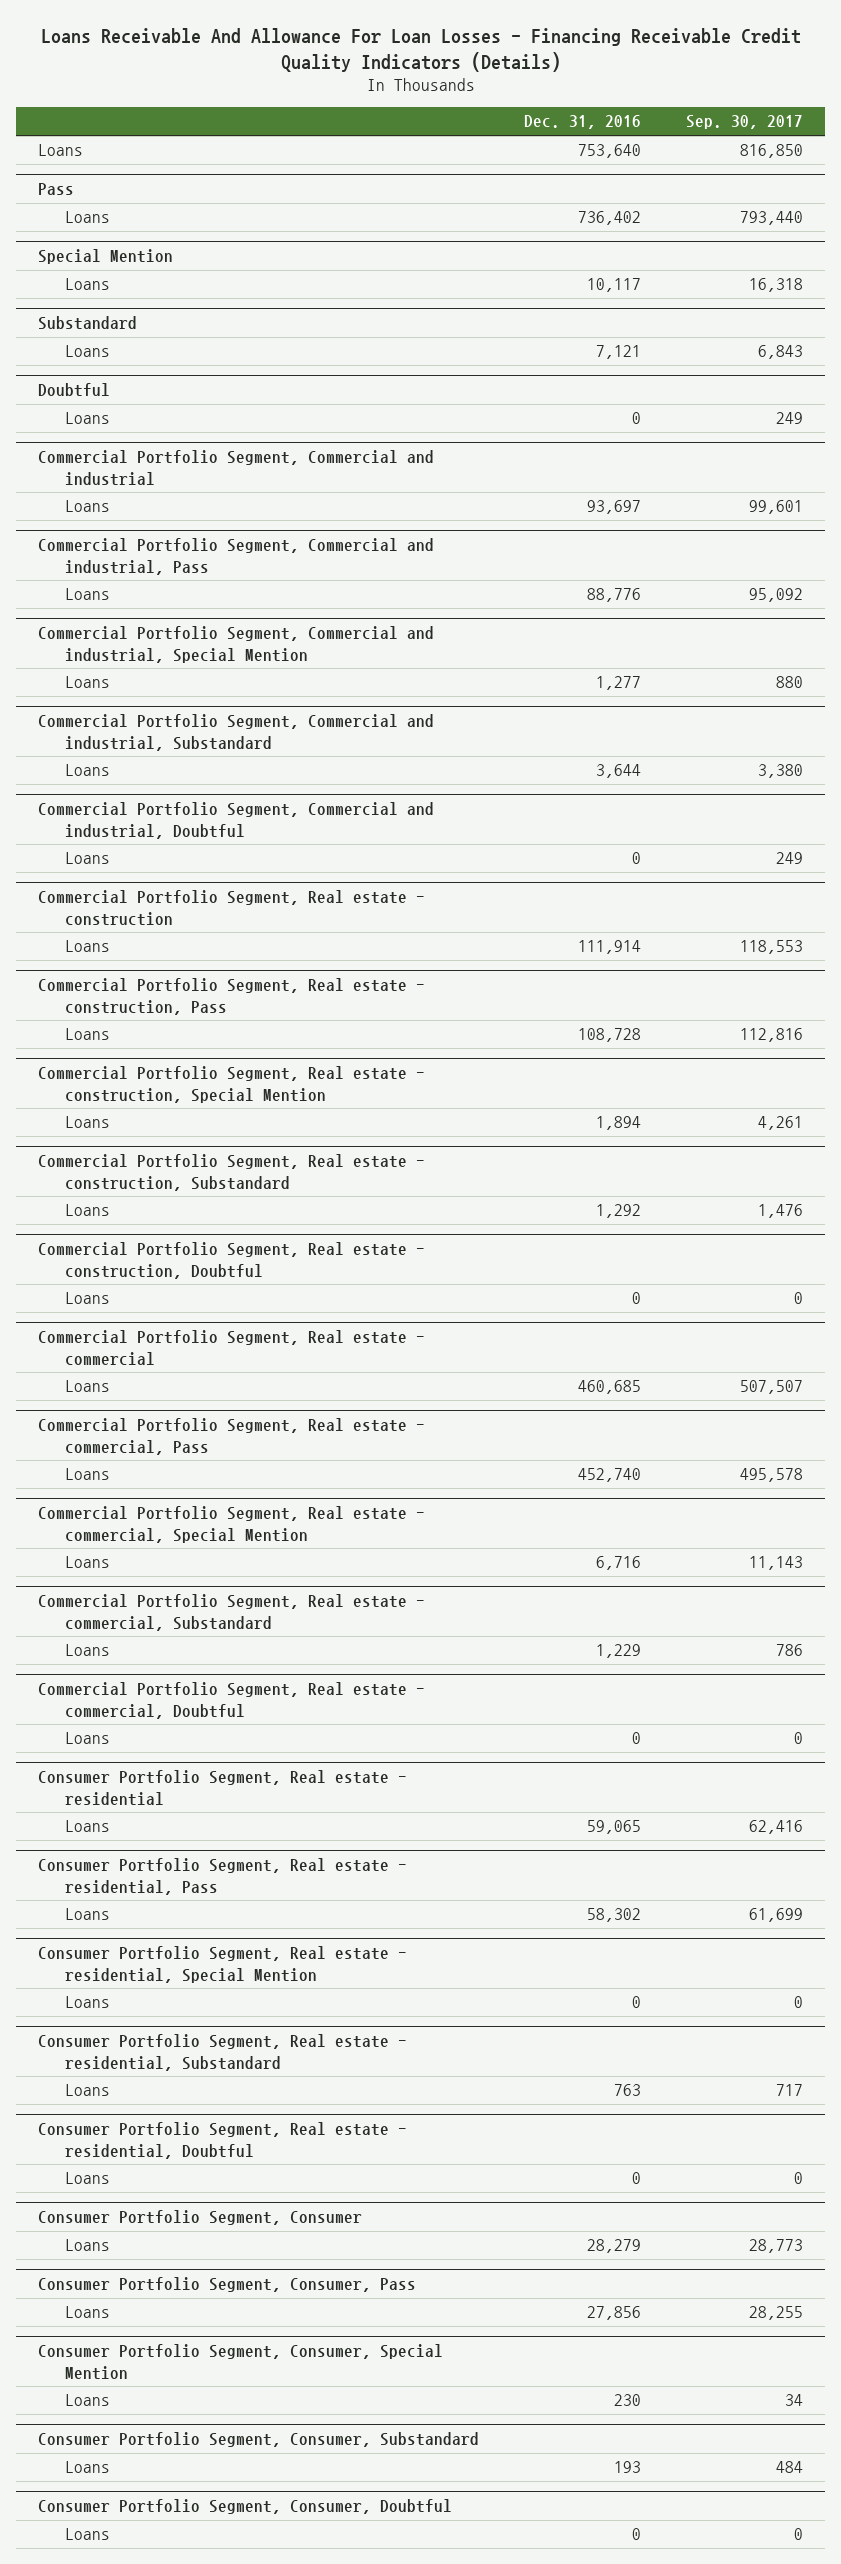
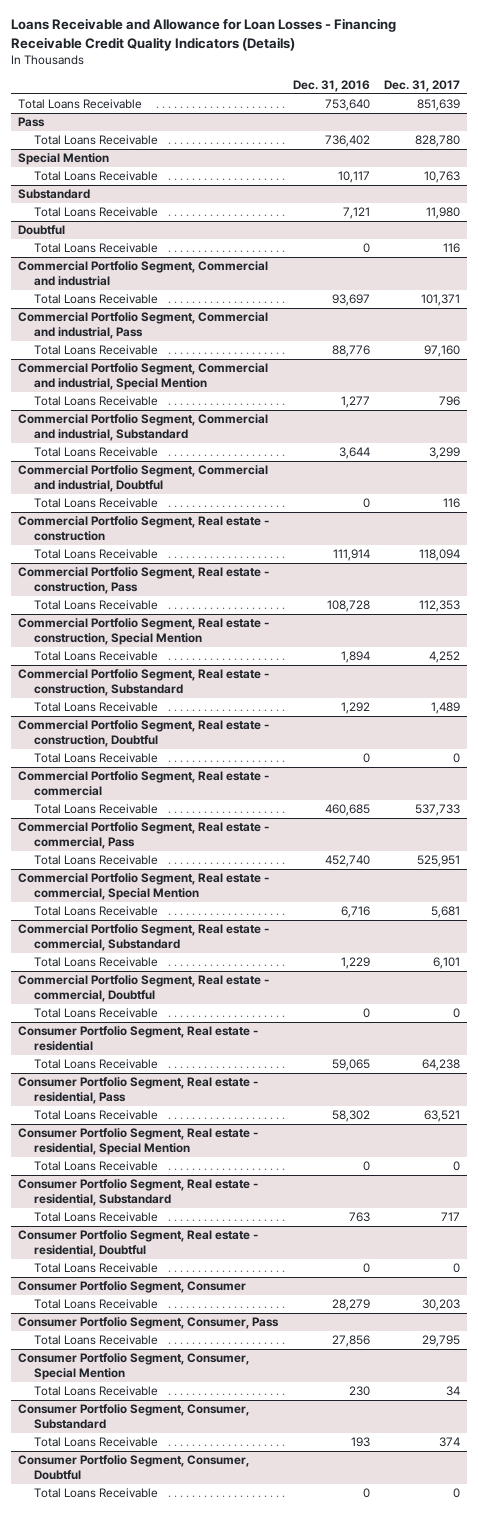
- Loans Receivable And Allowance For Loan Losses - Financing Receivable Credit Quality Indicators (Details)
+ Loans Receivable and Allowance for Loan Losses - Financing Receivable Credit Quality Indicators (Details)
- | Dec. 31, 2016 | Sep. 30, 2017
+ | Dec. 31, 2016 | Dec. 31, 2017
- Loans | 753,640 | 816,850
+ Total Loans Receivable | 753,640 | 851,639
@ Pass
- Loans | 736,402 | 793,440
+ Total Loans Receivable | 736,402 | 828,780
@ Special Mention
- Loans | 10,117 | 16,318
+ Total Loans Receivable | 10,117 | 10,763
@ Substandard
- Loans | 7,121 | 6,843
+ Total Loans Receivable | 7,121 | 11,980
@ Doubtful
- Loans | 0 | 249
+ Total Loans Receivable | 0 | 116
@ Commercial Portfolio Segment, Commercial and industrial
- Loans | 93,697 | 99,601
+ Total Loans Receivable | 93,697 | 101,371
@ Commercial Portfolio Segment, Commercial and industrial, Pass
- Loans | 88,776 | 95,092
+ Total Loans Receivable | 88,776 | 97,160
@ Commercial Portfolio Segment, Commercial and industrial, Special Mention
- Loans | 1,277 | 880
+ Total Loans Receivable | 1,277 | 796
@ Commercial Portfolio Segment, Commercial and industrial, Substandard
- Loans | 3,644 | 3,380
+ Total Loans Receivable | 3,644 | 3,299
@ Commercial Portfolio Segment, Commercial and industrial, Doubtful
- Loans | 0 | 249
+ Total Loans Receivable | 0 | 116
@ Commercial Portfolio Segment, Real estate - construction
- Loans | 111,914 | 118,553
+ Total Loans Receivable | 111,914 | 118,094
@ Commercial Portfolio Segment, Real estate - construction, Pass
- Loans | 108,728 | 112,816
+ Total Loans Receivable | 108,728 | 112,353
@ Commercial Portfolio Segment, Real estate - construction, Special Mention
- Loans | 1,894 | 4,261
+ Total Loans Receivable | 1,894 | 4,252
@ Commercial Portfolio Segment, Real estate - construction, Substandard
- Loans | 1,292 | 1,476
+ Total Loans Receivable | 1,292 | 1,489
@ Commercial Portfolio Segment, Real estate - construction, Doubtful
- Loans | 0 | 0
+ Total Loans Receivable | 0 | 0
@ Commercial Portfolio Segment, Real estate - commercial
- Loans | 460,685 | 507,507
+ Total Loans Receivable | 460,685 | 537,733
@ Commercial Portfolio Segment, Real estate - commercial, Pass
- Loans | 452,740 | 495,578
+ Total Loans Receivable | 452,740 | 525,951
@ Commercial Portfolio Segment, Real estate - commercial, Special Mention
- Loans | 6,716 | 11,143
+ Total Loans Receivable | 6,716 | 5,681
@ Commercial Portfolio Segment, Real estate - commercial, Substandard
- Loans | 1,229 | 786
+ Total Loans Receivable | 1,229 | 6,101
@ Commercial Portfolio Segment, Real estate - commercial, Doubtful
- Loans | 0 | 0
+ Total Loans Receivable | 0 | 0
@ Consumer Portfolio Segment, Real estate - residential
- Loans | 59,065 | 62,416
+ Total Loans Receivable | 59,065 | 64,238
@ Consumer Portfolio Segment, Real estate - residential, Pass
- Loans | 58,302 | 61,699
+ Total Loans Receivable | 58,302 | 63,521
@ Consumer Portfolio Segment, Real estate - residential, Special Mention
- Loans | 0 | 0
+ Total Loans Receivable | 0 | 0
@ Consumer Portfolio Segment, Real estate - residential, Substandard
- Loans | 763 | 717
+ Total Loans Receivable | 763 | 717
@ Consumer Portfolio Segment, Real estate - residential, Doubtful
- Loans | 0 | 0
+ Total Loans Receivable | 0 | 0
@ Consumer Portfolio Segment, Consumer
- Loans | 28,279 | 28,773
+ Total Loans Receivable | 28,279 | 30,203
@ Consumer Portfolio Segment, Consumer, Pass
- Loans | 27,856 | 28,255
+ Total Loans Receivable | 27,856 | 29,795
@ Consumer Portfolio Segment, Consumer, Special Mention
- Loans | 230 | 34
+ Total Loans Receivable | 230 | 34
@ Consumer Portfolio Segment, Consumer, Substandard
- Loans | 193 | 484
+ Total Loans Receivable | 193 | 374
@ Consumer Portfolio Segment, Consumer, Doubtful
- Loans | 0 | 0
+ Total Loans Receivable | 0 | 0

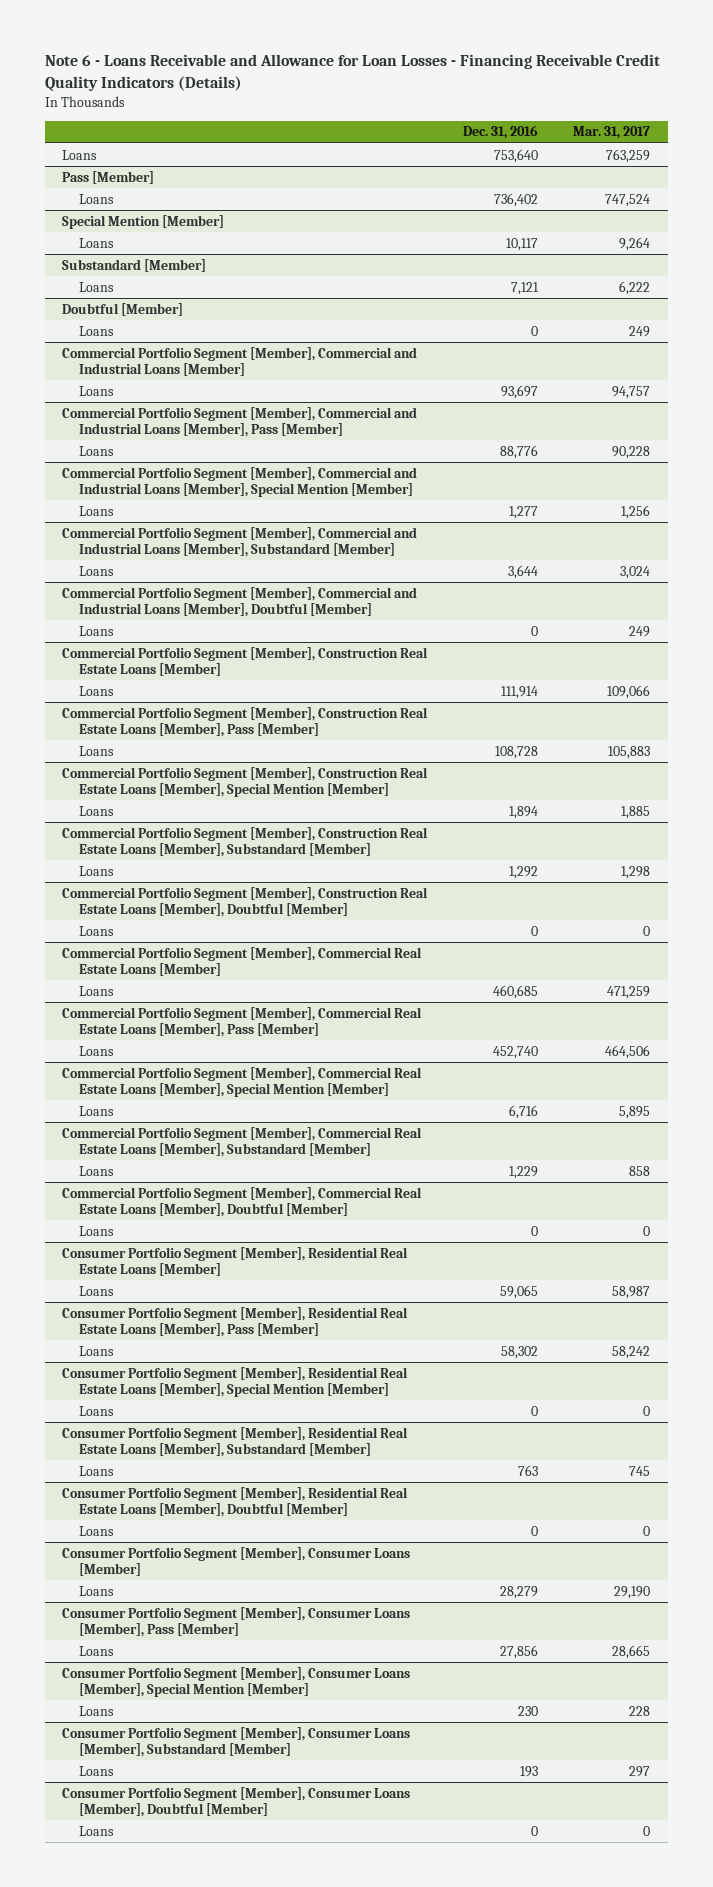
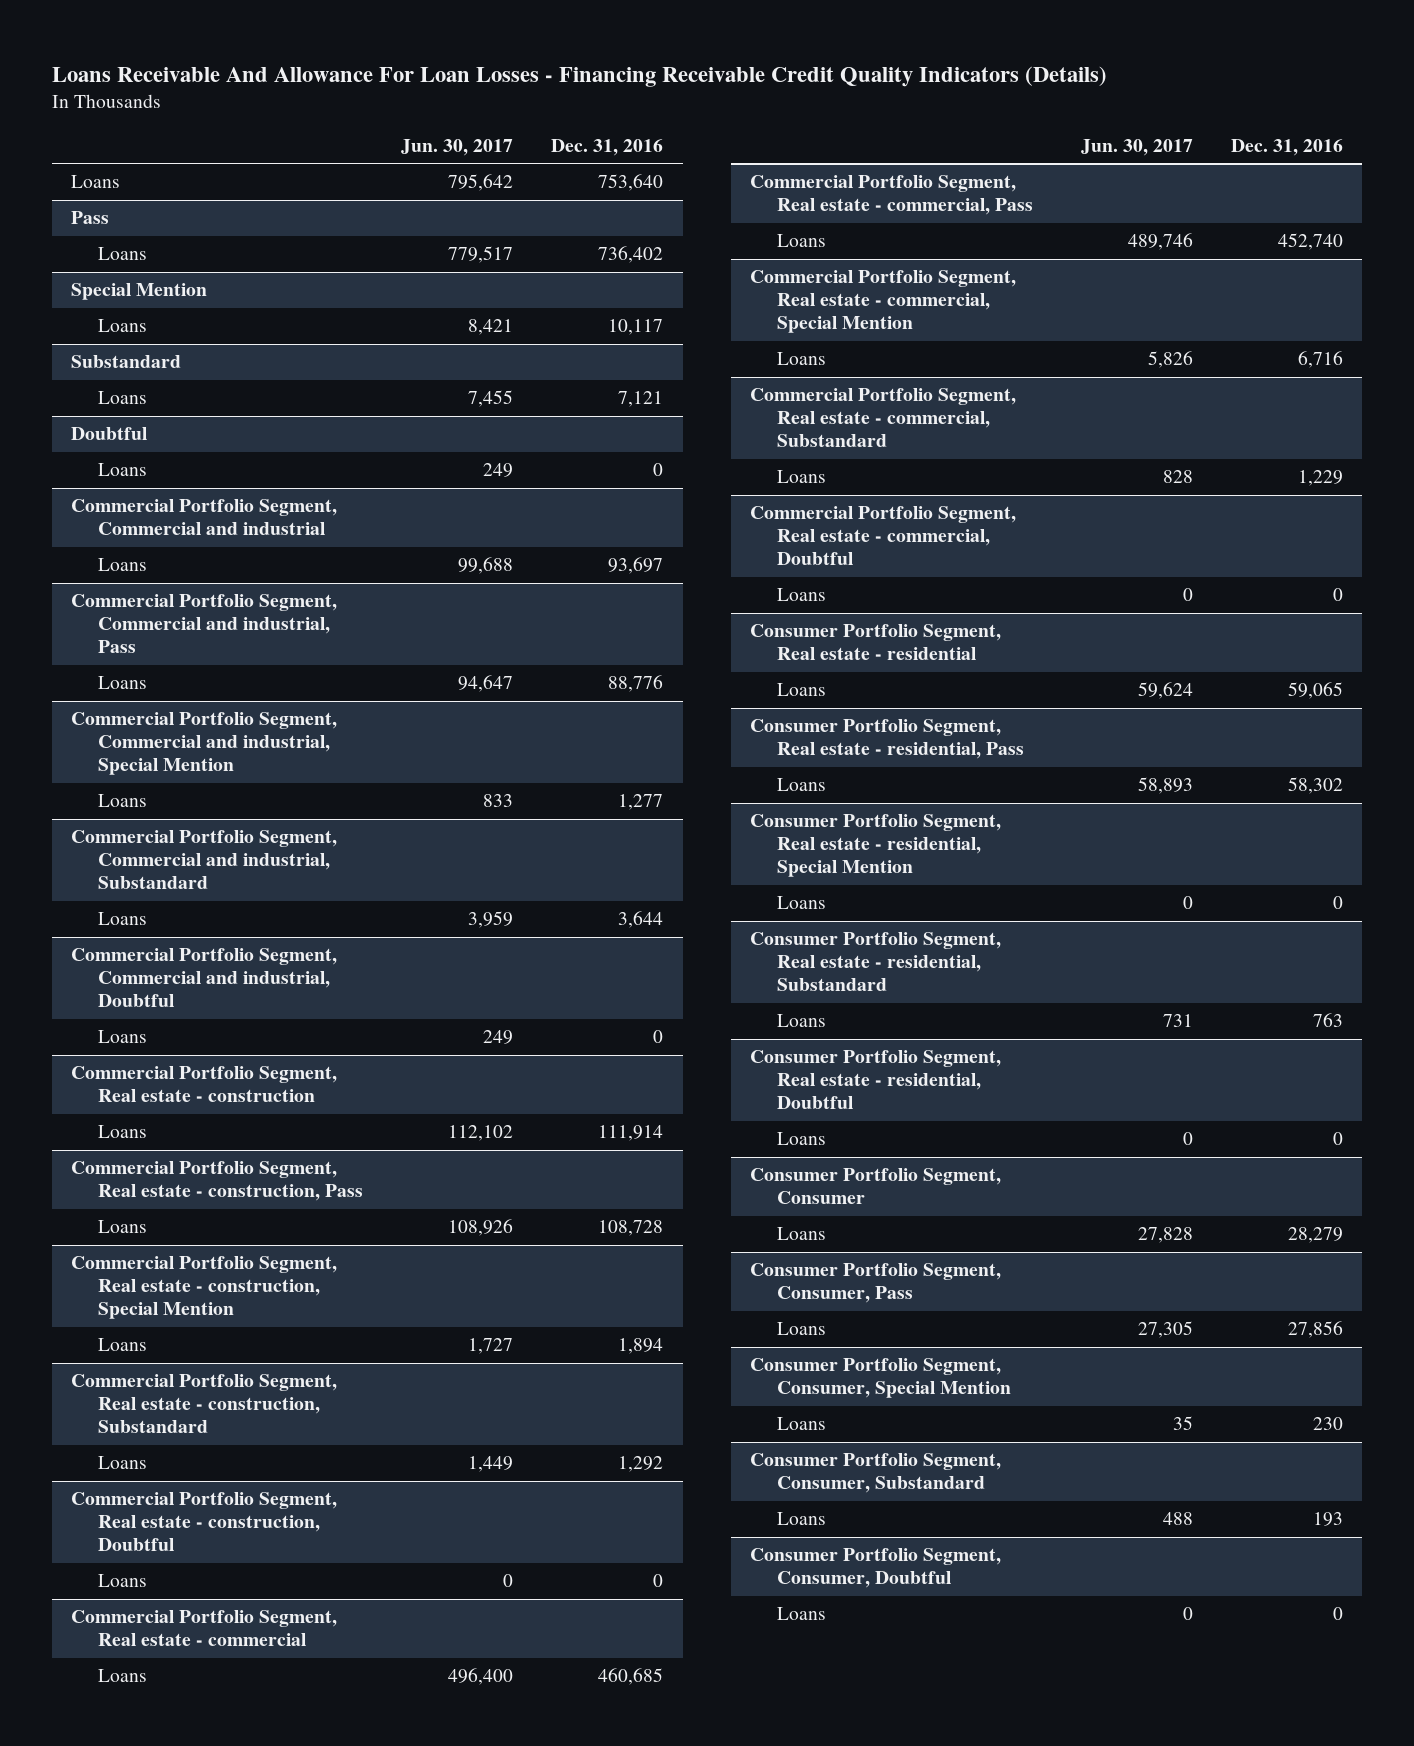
- Note 6 - Loans Receivable and Allowance for Loan Losses - Financing Receivable Credit Quality Indicators (Details)
+ Loans Receivable And Allowance For Loan Losses - Financing Receivable Credit Quality Indicators (Details)
- | Dec. 31, 2016 | Mar. 31, 2017
+ | Jun. 30, 2017 | Dec. 31, 2016
- Pass [Member]
+ Pass
- Special Mention [Member]
+ Special Mention
- Substandard [Member]
+ Substandard
- Doubtful [Member]
+ Doubtful
- Commercial Portfolio Segment [Member], Commercial and Industrial Loans [Member]
+ Commercial Portfolio Segment, Commercial and industrial
- Commercial Portfolio Segment [Member], Commercial and Industrial Loans [Member], Pass [Member]
+ Commercial Portfolio Segment, Commercial and industrial, Pass
- Commercial Portfolio Segment [Member], Commercial and Industrial Loans [Member], Special Mention [Member]
+ Commercial Portfolio Segment, Commercial and industrial, Special Mention
- Commercial Portfolio Segment [Member], Commercial and Industrial Loans [Member], Substandard [Member]
+ Commercial Portfolio Segment, Commercial and industrial, Substandard
- Commercial Portfolio Segment [Member], Commercial and Industrial Loans [Member], Doubtful [Member]
+ Commercial Portfolio Segment, Commercial and industrial, Doubtful
- Commercial Portfolio Segment [Member], Construction Real Estate Loans [Member]
+ Commercial Portfolio Segment, Real estate - construction
- Commercial Portfolio Segment [Member], Construction Real Estate Loans [Member], Pass [Member]
+ Commercial Portfolio Segment, Real estate - construction, Pass
- Commercial Portfolio Segment [Member], Construction Real Estate Loans [Member], Special Mention [Member]
+ Commercial Portfolio Segment, Real estate - construction, Special Mention
- Commercial Portfolio Segment [Member], Construction Real Estate Loans [Member], Substandard [Member]
+ Commercial Portfolio Segment, Real estate - construction, Substandard
- Commercial Portfolio Segment [Member], Construction Real Estate Loans [Member], Doubtful [Member]
+ Commercial Portfolio Segment, Real estate - construction, Doubtful
- Commercial Portfolio Segment [Member], Commercial Real Estate Loans [Member]
+ Commercial Portfolio Segment, Real estate - commercial
- Commercial Portfolio Segment [Member], Commercial Real Estate Loans [Member], Pass [Member]
+ Commercial Portfolio Segment, Real estate - commercial, Pass
- Commercial Portfolio Segment [Member], Commercial Real Estate Loans [Member], Special Mention [Member]
+ Commercial Portfolio Segment, Real estate - commercial, Special Mention
- Commercial Portfolio Segment [Member], Commercial Real Estate Loans [Member], Substandard [Member]
+ Commercial Portfolio Segment, Real estate - commercial, Substandard
- Commercial Portfolio Segment [Member], Commercial Real Estate Loans [Member], Doubtful [Member]
+ Commercial Portfolio Segment, Real estate - commercial, Doubtful
- Consumer Portfolio Segment [Member], Residential Real Estate Loans [Member]
+ Consumer Portfolio Segment, Real estate - residential
- Consumer Portfolio Segment [Member], Residential Real Estate Loans [Member], Pass [Member]
+ Consumer Portfolio Segment, Real estate - residential, Pass
- Consumer Portfolio Segment [Member], Residential Real Estate Loans [Member], Special Mention [Member]
+ Consumer Portfolio Segment, Real estate - residential, Special Mention
- Consumer Portfolio Segment [Member], Residential Real Estate Loans [Member], Substandard [Member]
+ Consumer Portfolio Segment, Real estate - residential, Substandard
- Consumer Portfolio Segment [Member], Residential Real Estate Loans [Member], Doubtful [Member]
+ Consumer Portfolio Segment, Real estate - residential, Doubtful
- Consumer Portfolio Segment [Member], Consumer Loans [Member]
+ Consumer Portfolio Segment, Consumer
- Consumer Portfolio Segment [Member], Consumer Loans [Member], Pass [Member]
+ Consumer Portfolio Segment, Consumer, Pass
- Consumer Portfolio Segment [Member], Consumer Loans [Member], Special Mention [Member]
+ Consumer Portfolio Segment, Consumer, Special Mention
- Consumer Portfolio Segment [Member], Consumer Loans [Member], Substandard [Member]
+ Consumer Portfolio Segment, Consumer, Substandard
- Consumer Portfolio Segment [Member], Consumer Loans [Member], Doubtful [Member]
+ Consumer Portfolio Segment, Consumer, Doubtful

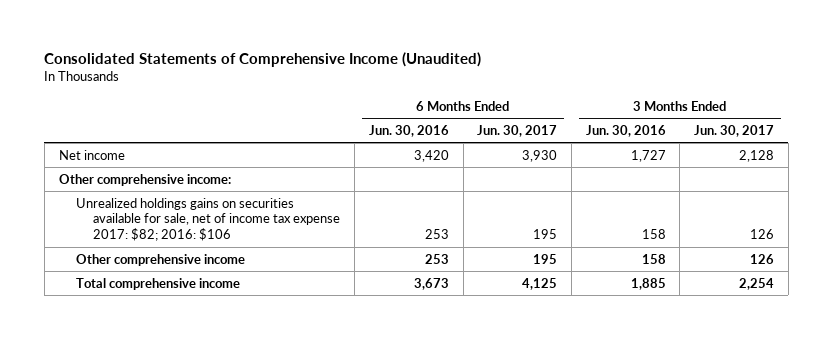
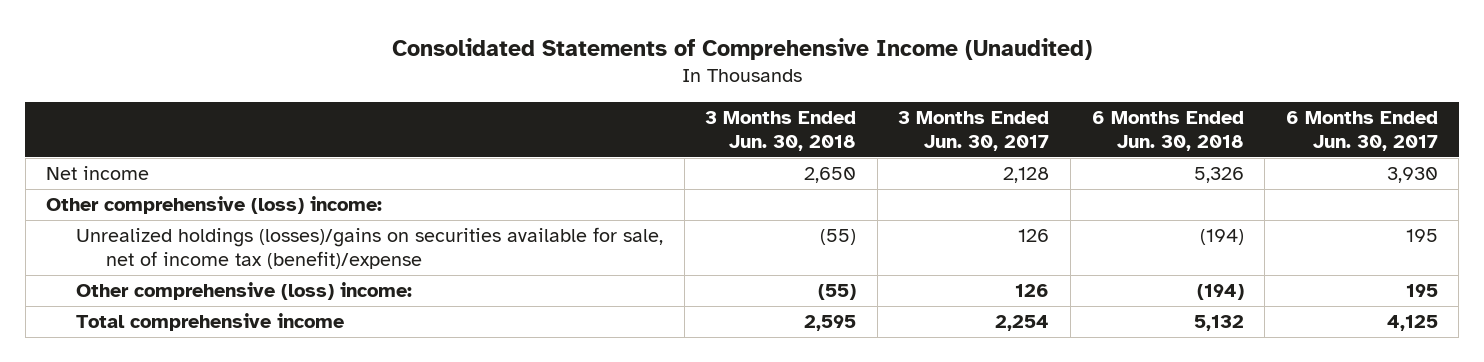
- | 6 Months Ended Jun. 30, 2016 | 6 Months Ended Jun. 30, 2017 | 3 Months Ended Jun. 30, 2016 | 3 Months Ended Jun. 30, 2017
+ | 3 Months Ended Jun. 30, 2018 | 3 Months Ended Jun. 30, 2017 | 6 Months Ended Jun. 30, 2018 | 6 Months Ended Jun. 30, 2017
- Other comprehensive income:
- Unrealized holdings gains on securities available for sale, net of income tax expense 2017: $82; 2016: $106 | 253 | 195 | 158 | 126
- Other comprehensive income | 253 | 195 | 158 | 126
+ Other comprehensive (loss) income:
+ Unrealized holdings (losses)/gains on securities available for sale, net of income tax (benefit)/expense | (55) | 126 | (194) | 195
+ Other comprehensive (loss) income: | (55) | 126 | (194) | 195

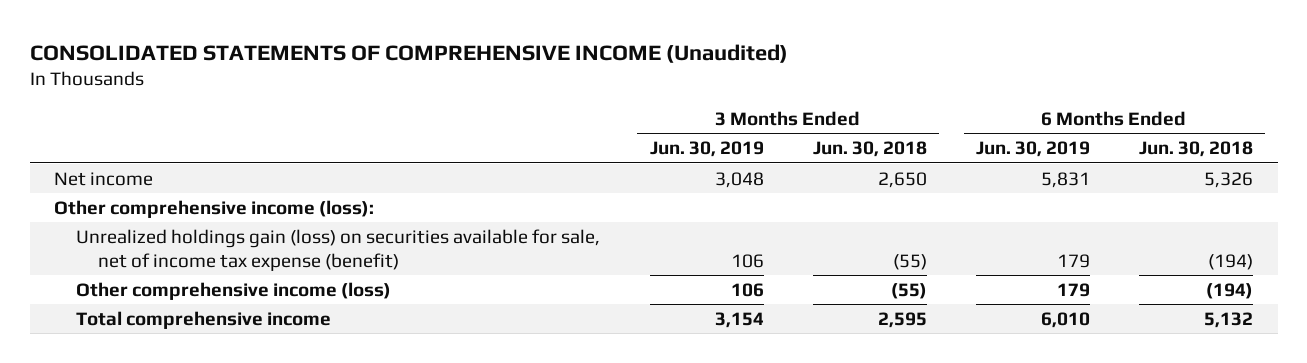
- Consolidated Statements of Comprehensive Income (Unaudited)
+ CONSOLIDATED STATEMENTS OF COMPREHENSIVE INCOME (Unaudited)
- | 3 Months Ended Jun. 30, 2018 | 3 Months Ended Jun. 30, 2017 | 6 Months Ended Jun. 30, 2018 | 6 Months Ended Jun. 30, 2017
+ | 3 Months Ended Jun. 30, 2019 | 3 Months Ended Jun. 30, 2018 | 6 Months Ended Jun. 30, 2019 | 6 Months Ended Jun. 30, 2018
- Other comprehensive (loss) income:
- Unrealized holdings (losses)/gains on securities available for sale, net of income tax (benefit)/expense | (55) | 126 | (194) | 195
- Other comprehensive (loss) income: | (55) | 126 | (194) | 195
+ Other comprehensive income (loss):
+ Unrealized holdings gain (loss) on securities available for sale, net of income tax expense (benefit) | 106 | (55) | 179 | (194)
+ Other comprehensive income (loss) | 106 | (55) | 179 | (194)

